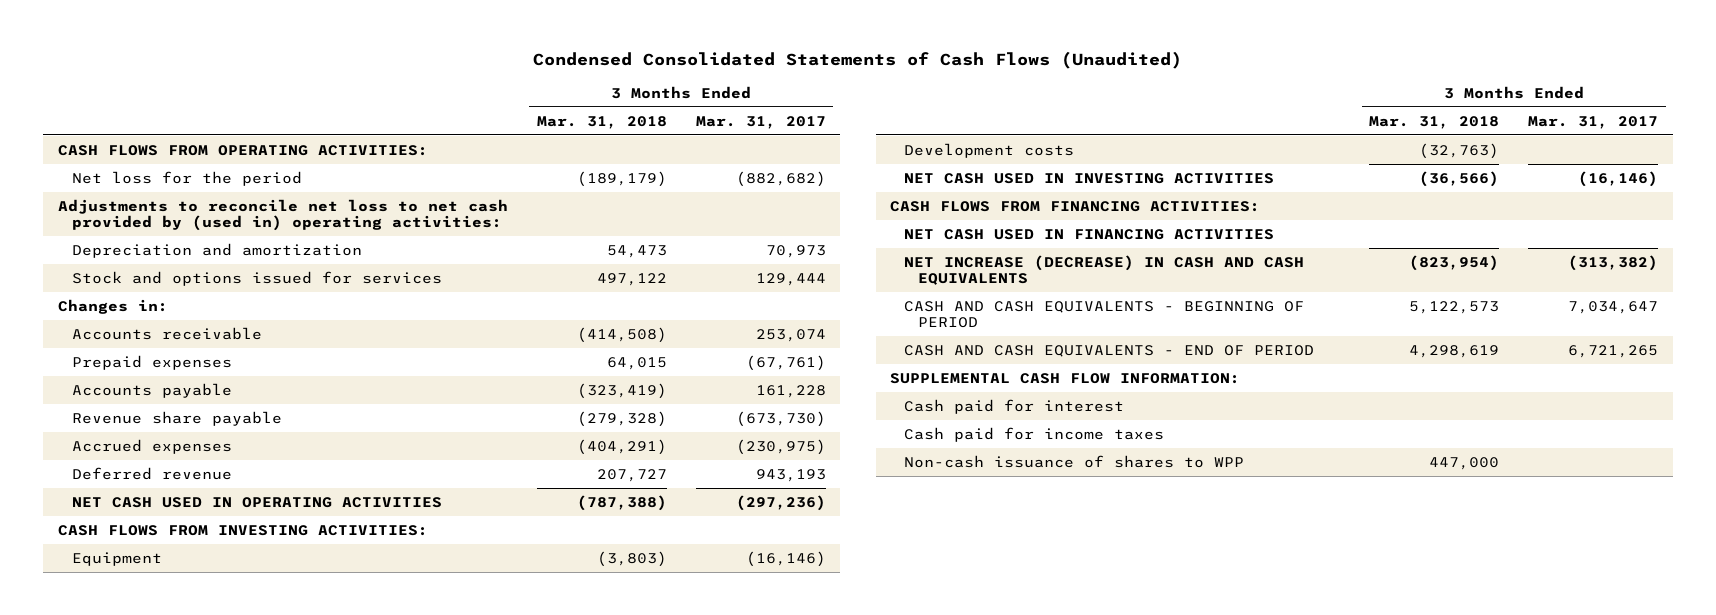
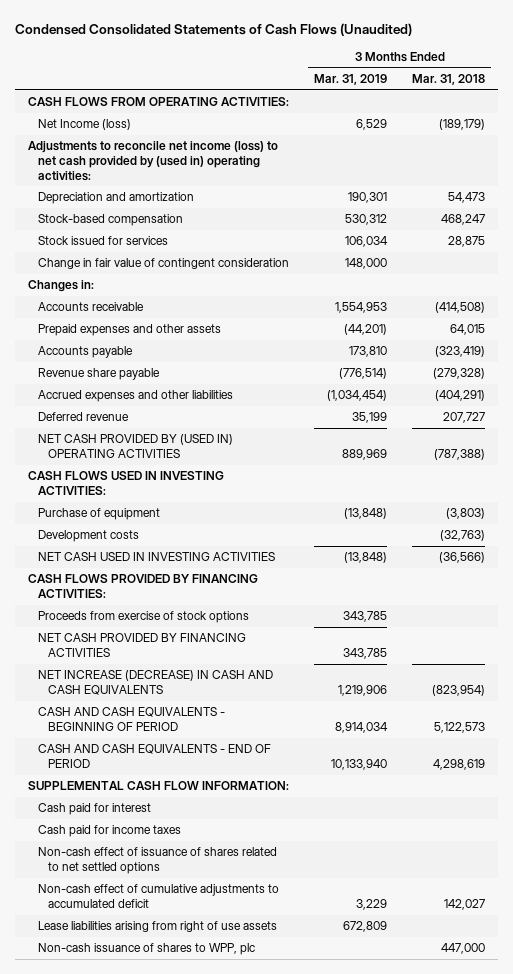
- | 3 Months Ended Mar. 31, 2018 | 3 Months Ended Mar. 31, 2017
+ | 3 Months Ended Mar. 31, 2019 | 3 Months Ended Mar. 31, 2018
- Net loss for the period | (189,179) | (882,682)
- Adjustments to reconcile net loss to net cash provided by (used in) operating activities:
+ Net Income (loss) | 6,529 | (189,179)
+ Adjustments to reconcile net income (loss) to net cash provided by (used in) operating activities:
- Stock and options issued for services | 497,122 | 129,444
+ Stock-based compensation | 530,312 | 468,247
+ Stock issued for services | 106,034 | 28,875
+ Change in fair value of contingent consideration | 148,000 |
- Prepaid expenses | 64,015 | (67,761)
+ Prepaid expenses and other assets | (44,201) | 64,015
- Accrued expenses | (404,291) | (230,975)
+ Accrued expenses and other liabilities | (1,034,454) | (404,291)
- NET CASH USED IN OPERATING ACTIVITIES | (787,388) | (297,236)
- CASH FLOWS FROM INVESTING ACTIVITIES:
- Equipment | (3,803) | (16,146)
+ NET CASH PROVIDED BY (USED IN) OPERATING ACTIVITIES | 889,969 | (787,388)
+ CASH FLOWS USED IN INVESTING ACTIVITIES:
+ Purchase of equipment | (13,848) | (3,803)
- CASH FLOWS FROM FINANCING ACTIVITIES:
- NET CASH USED IN FINANCING ACTIVITIES
+ CASH FLOWS PROVIDED BY FINANCING ACTIVITIES:
+ Proceeds from exercise of stock options | 343,785 |
+ NET CASH PROVIDED BY FINANCING ACTIVITIES | 343,785 |
- Non-cash issuance of shares to WPP | 447,000 |
+ Non-cash effect of issuance of shares related to net settled options
+ Non-cash effect of cumulative adjustments to accumulated deficit | 3,229 | 142,027
+ Lease liabilities arising from right of use assets | 672,809 |
+ Non-cash issuance of shares to WPP, plc | | 447,000

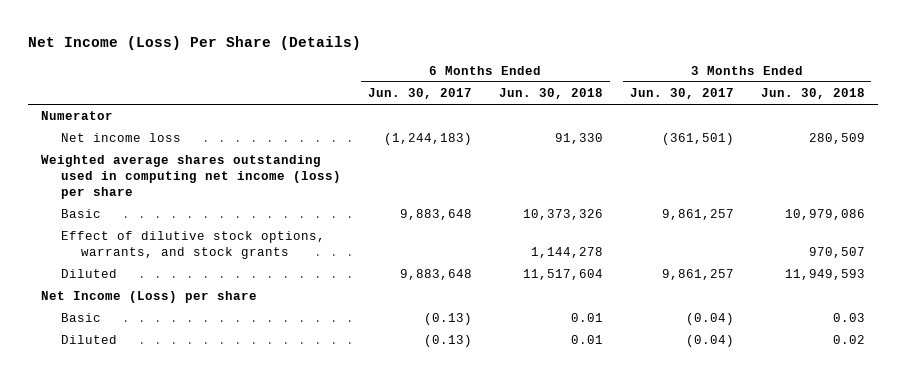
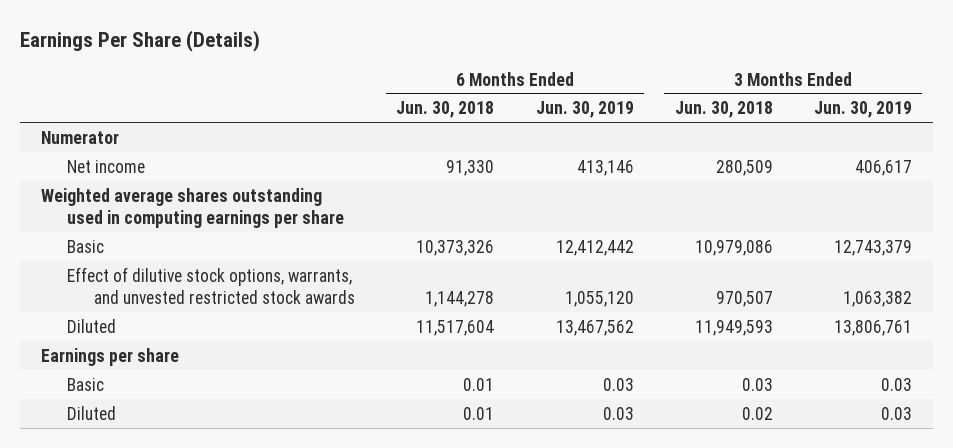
- Net Income (Loss) Per Share (Details)
+ Earnings Per Share (Details)
- | 6 Months Ended Jun. 30, 2017 | 6 Months Ended Jun. 30, 2018 | 3 Months Ended Jun. 30, 2017 | 3 Months Ended Jun. 30, 2018
+ | 6 Months Ended Jun. 30, 2018 | 6 Months Ended Jun. 30, 2019 | 3 Months Ended Jun. 30, 2018 | 3 Months Ended Jun. 30, 2019
- Net income loss | (1,244,183) | 91,330 | (361,501) | 280,509
- Weighted average shares outstanding used in computing net income (loss) per share
+ Net income | 91,330 | 413,146 | 280,509 | 406,617
+ Weighted average shares outstanding used in computing earnings per share
- Effect of dilutive stock options, warrants, and stock grants | | 1,144,278 | | 970,507
+ Effect of dilutive stock options, warrants, and unvested restricted stock awards | 1,144,278 | 1,055,120 | 970,507 | 1,063,382
- Net Income (Loss) per share
+ Earnings per share

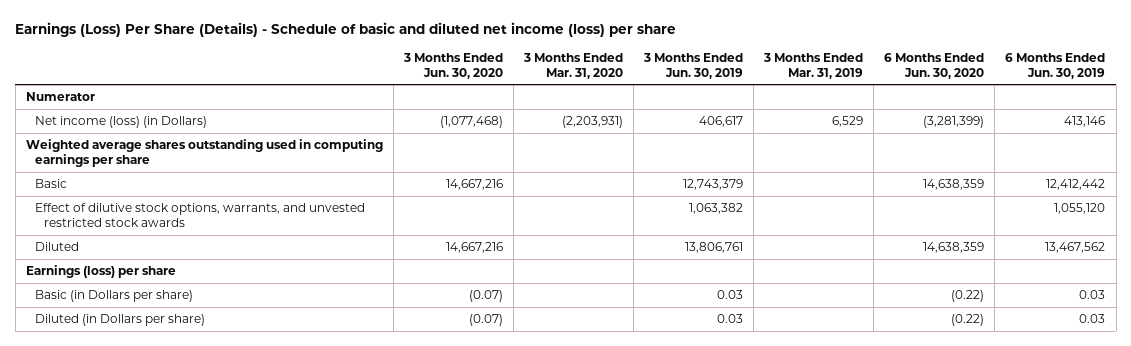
- Earnings Per Share (Details)
+ Earnings (Loss) Per Share (Details) - Schedule of basic and diluted net income (loss) per share
- | 6 Months Ended Jun. 30, 2018 | 6 Months Ended Jun. 30, 2019 | 3 Months Ended Jun. 30, 2018 | 3 Months Ended Jun. 30, 2019
+ | 3 Months Ended Jun. 30, 2020 | 3 Months Ended Mar. 31, 2020 | 3 Months Ended Jun. 30, 2019 | 3 Months Ended Mar. 31, 2019 | 6 Months Ended Jun. 30, 2020 | 6 Months Ended Jun. 30, 2019
- Net income | 91,330 | 413,146 | 280,509 | 406,617
+ Net income (loss) (in Dollars) | (1,077,468) | (2,203,931) | 406,617 | 6,529 | (3,281,399) | 413,146
- Earnings per share
- Basic | 0.01 | 0.03 | 0.03 | 0.03
- Diluted | 0.01 | 0.03 | 0.02 | 0.03
+ Earnings (loss) per share
+ Basic (in Dollars per share) | (0.07) | | 0.03 | | (0.22) | 0.03
+ Diluted (in Dollars per share) | (0.07) | | 0.03 | | (0.22) | 0.03

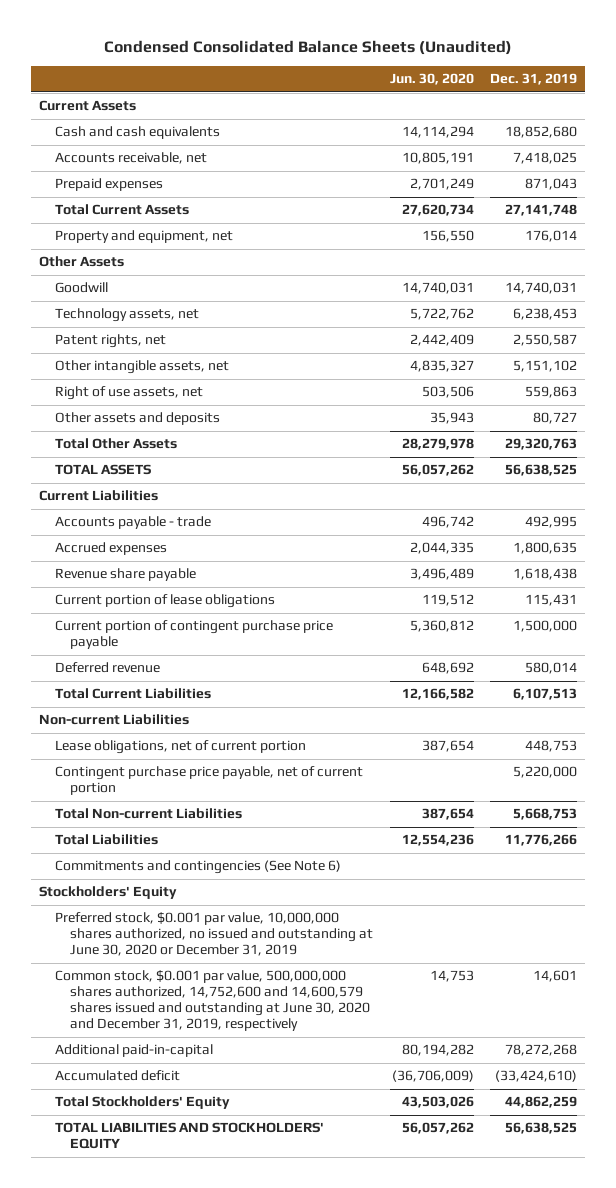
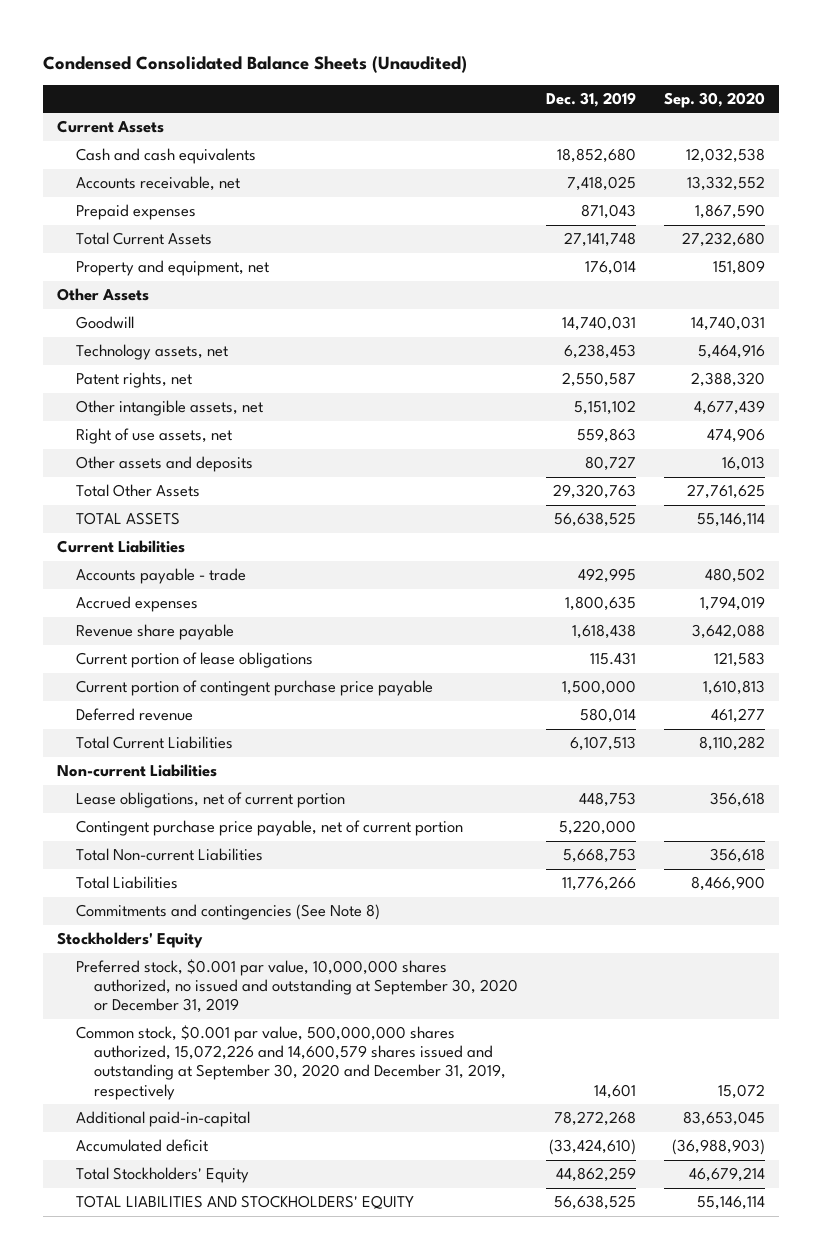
- | Jun. 30, 2020 | Dec. 31, 2019
+ | Dec. 31, 2019 | Sep. 30, 2020
- Current portion of lease obligations | 119,512 | 115,431
+ Current portion of lease obligations | 115.431 | 121,583
- Commitments and contingencies (See Note 6)
+ Commitments and contingencies (See Note 8)
- Preferred stock, $0.001 par value, 10,000,000 shares authorized, no issued and outstanding at June 30, 2020 or December 31, 2019
- Common stock, $0.001 par value, 500,000,000 shares authorized, 14,752,600 and 14,600,579 shares issued and outstanding at June 30, 2020 and December 31, 2019, respectively | 14,753 | 14,601
+ Preferred stock, $0.001 par value, 10,000,000 shares authorized, no issued and outstanding at September 30, 2020 or December 31, 2019
+ Common stock, $0.001 par value, 500,000,000 shares authorized, 15,072,226 and 14,600,579 shares issued and outstanding at September 30, 2020 and December 31, 2019, respectively | 14,601 | 15,072

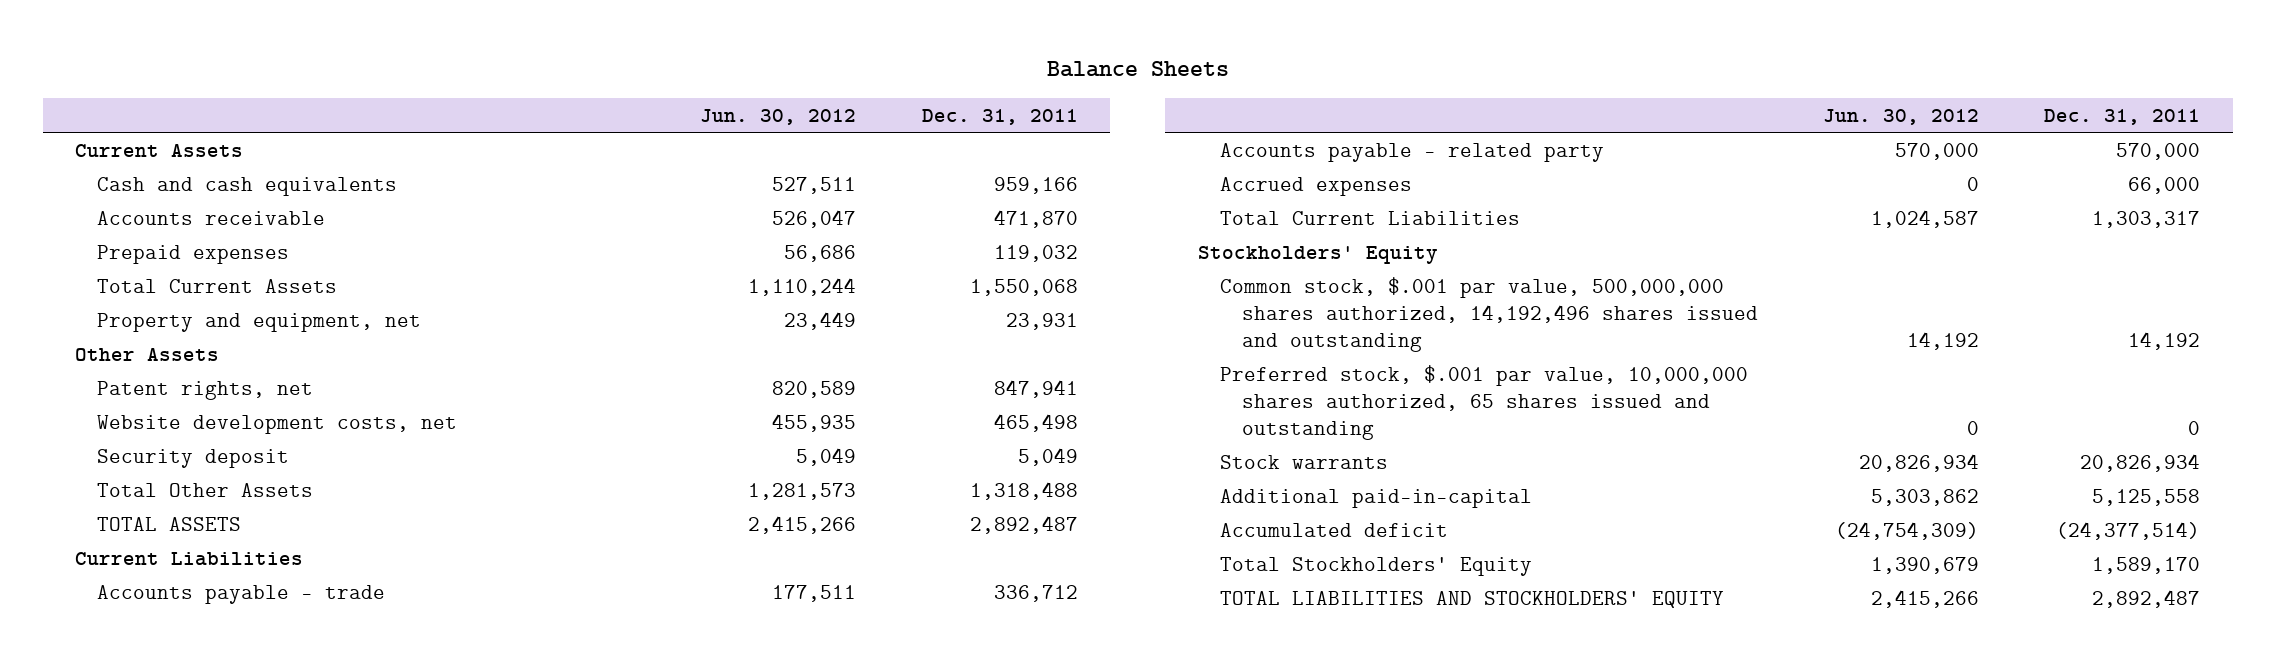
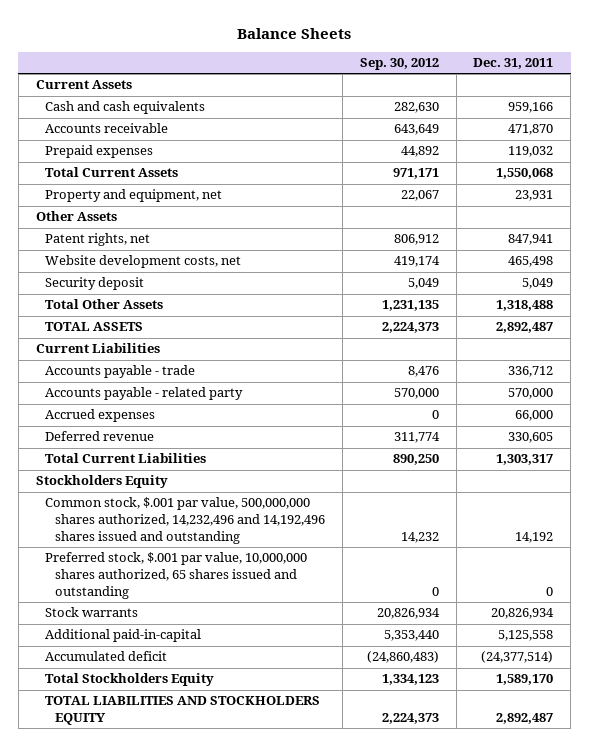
- | Jun. 30, 2012 | Dec. 31, 2011
+ | Sep. 30, 2012 | Dec. 31, 2011
+ Deferred revenue | 311,774 | 330,605
- Stockholders' Equity
- Common stock, $.001 par value, 500,000,000 shares authorized, 14,192,496 shares issued and outstanding | 14,192 | 14,192
+ Stockholders Equity
+ Common stock, $.001 par value, 500,000,000 shares authorized, 14,232,496 and 14,192,496 shares issued and outstanding | 14,232 | 14,192
- Total Stockholders' Equity | 1,390,679 | 1,589,170
- TOTAL LIABILITIES AND STOCKHOLDERS' EQUITY | 2,415,266 | 2,892,487
+ Total Stockholders Equity | 1,334,123 | 1,589,170
+ TOTAL LIABILITIES AND STOCKHOLDERS EQUITY | 2,224,373 | 2,892,487

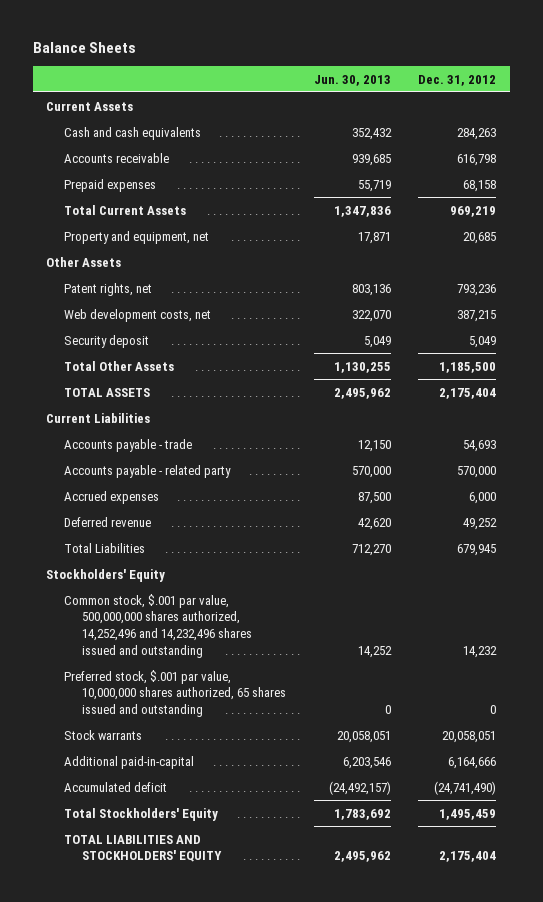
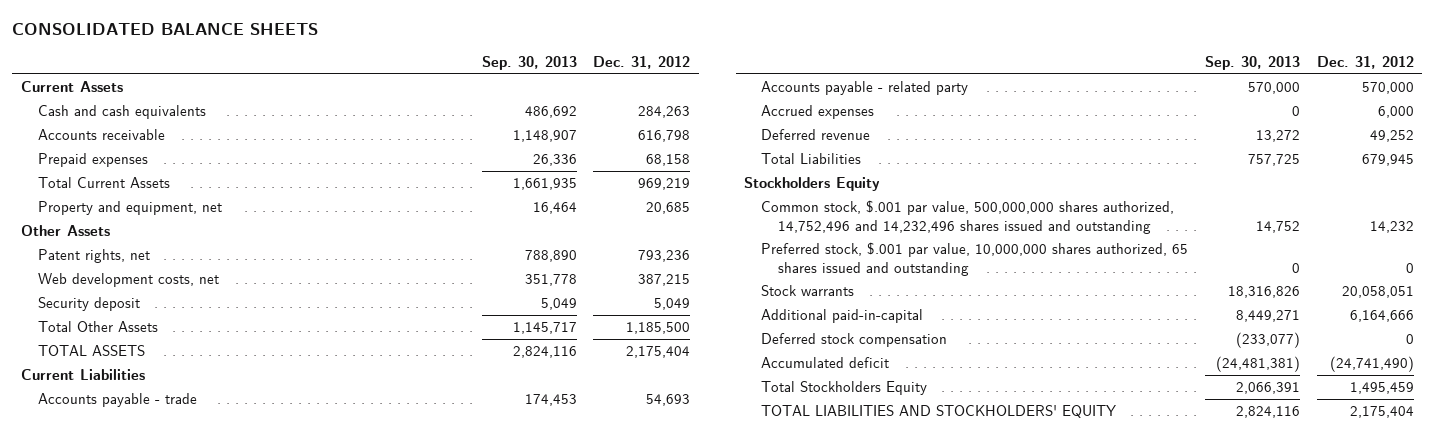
- Balance Sheets
+ CONSOLIDATED BALANCE SHEETS
- | Jun. 30, 2013 | Dec. 31, 2012
+ | Sep. 30, 2013 | Dec. 31, 2012
- Stockholders' Equity
- Common stock, $.001 par value, 500,000,000 shares authorized, 14,252,496 and 14,232,496 shares issued and outstanding | 14,252 | 14,232
+ Stockholders Equity
+ Common stock, $.001 par value, 500,000,000 shares authorized, 14,752,496 and 14,232,496 shares issued and outstanding | 14,752 | 14,232
+ Deferred stock compensation | (233,077) | 0
- Total Stockholders' Equity | 1,783,692 | 1,495,459
+ Total Stockholders Equity | 2,066,391 | 1,495,459

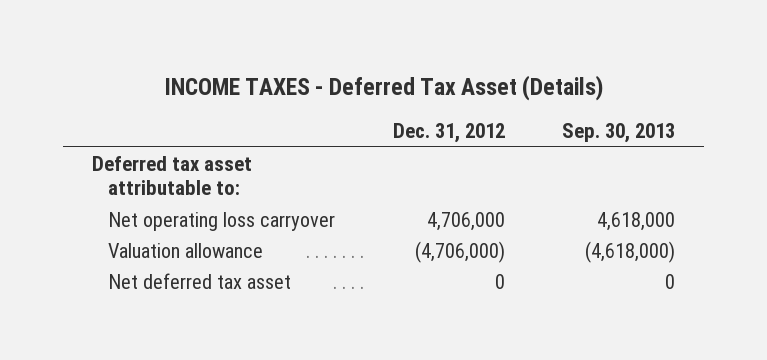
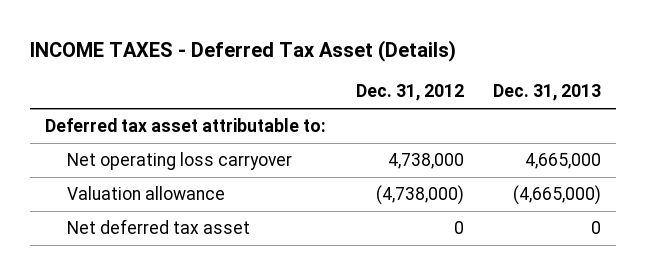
- | Dec. 31, 2012 | Sep. 30, 2013
+ | Dec. 31, 2012 | Dec. 31, 2013
- Net operating loss carryover | 4,706,000 | 4,618,000
- Valuation allowance | (4,706,000) | (4,618,000)
+ Net operating loss carryover | 4,738,000 | 4,665,000
+ Valuation allowance | (4,738,000) | (4,665,000)

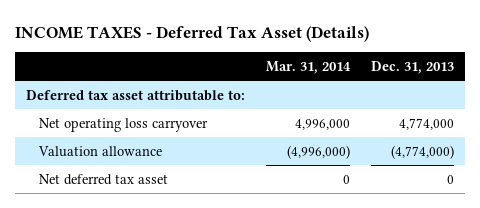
- | Dec. 31, 2012 | Dec. 31, 2013
+ | Mar. 31, 2014 | Dec. 31, 2013
- Net operating loss carryover | 4,738,000 | 4,665,000
- Valuation allowance | (4,738,000) | (4,665,000)
+ Net operating loss carryover | 4,996,000 | 4,774,000
+ Valuation allowance | (4,996,000) | (4,774,000)

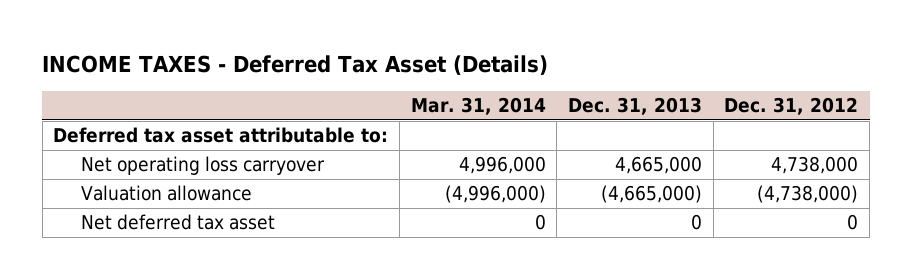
- | Mar. 31, 2014 | Dec. 31, 2013
+ | Mar. 31, 2014 | Dec. 31, 2013 | Dec. 31, 2012
- Net operating loss carryover | 4,996,000 | 4,774,000
- Valuation allowance | (4,996,000) | (4,774,000)
+ Net operating loss carryover | 4,996,000 | 4,665,000 | 4,738,000
+ Valuation allowance | (4,996,000) | (4,665,000) | (4,738,000)

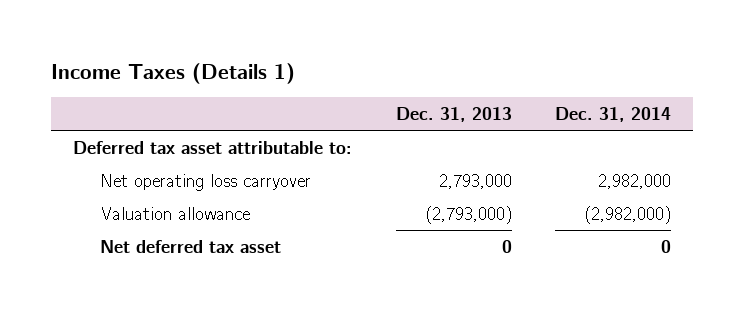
- INCOME TAXES - Deferred Tax Asset (Details)
+ Income Taxes (Details 1)
- | Mar. 31, 2014 | Dec. 31, 2013 | Dec. 31, 2012
+ | Dec. 31, 2013 | Dec. 31, 2014
- Net operating loss carryover | 4,996,000 | 4,665,000 | 4,738,000
- Valuation allowance | (4,996,000) | (4,665,000) | (4,738,000)
+ Net operating loss carryover | 2,793,000 | 2,982,000
+ Valuation allowance | (2,793,000) | (2,982,000)

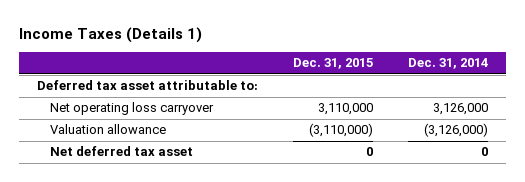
- | Dec. 31, 2013 | Dec. 31, 2014
+ | Dec. 31, 2015 | Dec. 31, 2014
- Net operating loss carryover | 2,793,000 | 2,982,000
- Valuation allowance | (2,793,000) | (2,982,000)
+ Net operating loss carryover | 3,110,000 | 3,126,000
+ Valuation allowance | (3,110,000) | (3,126,000)

